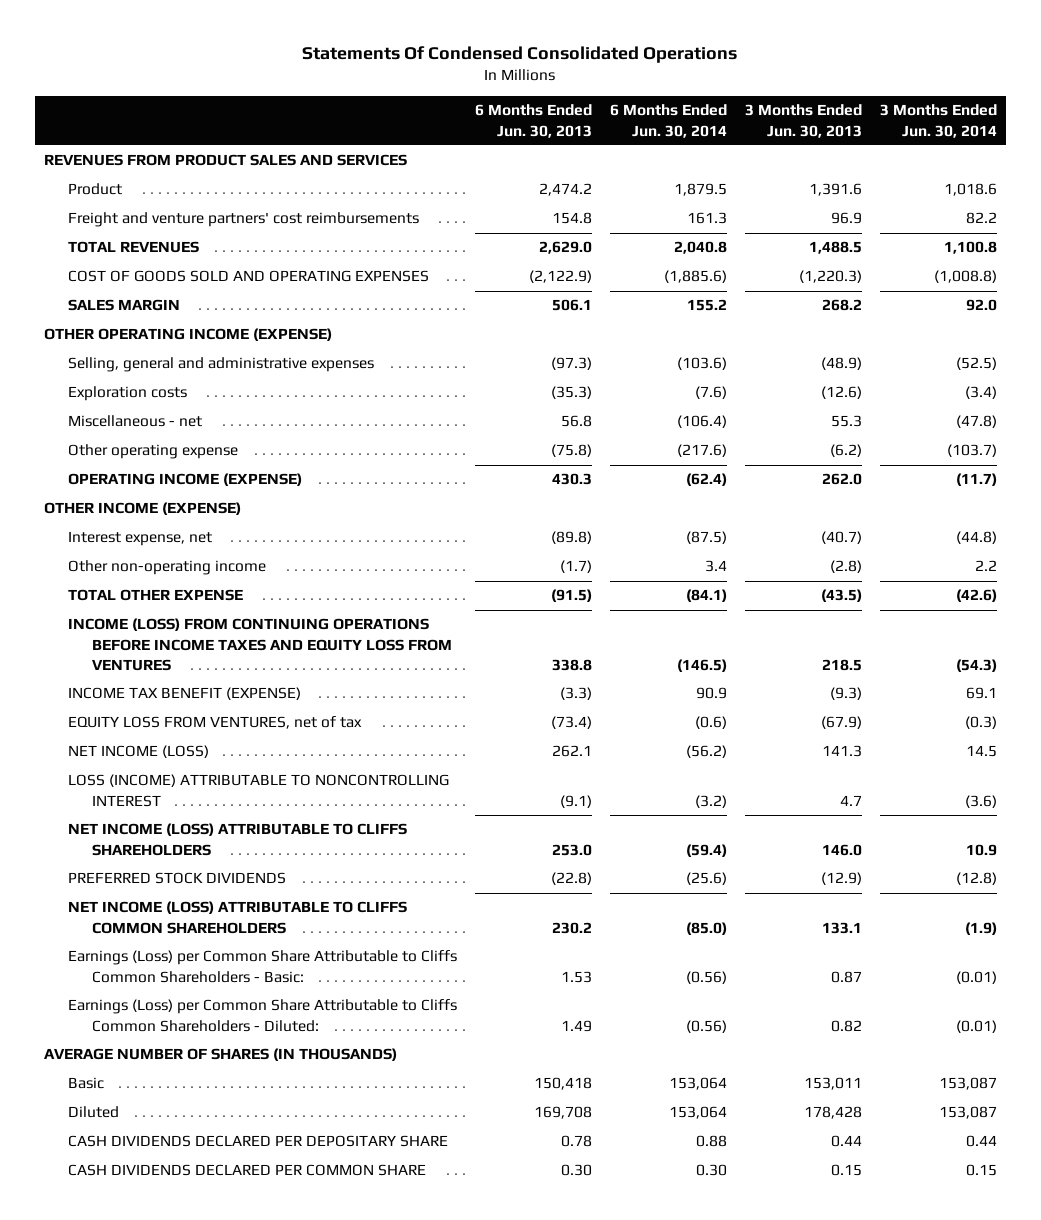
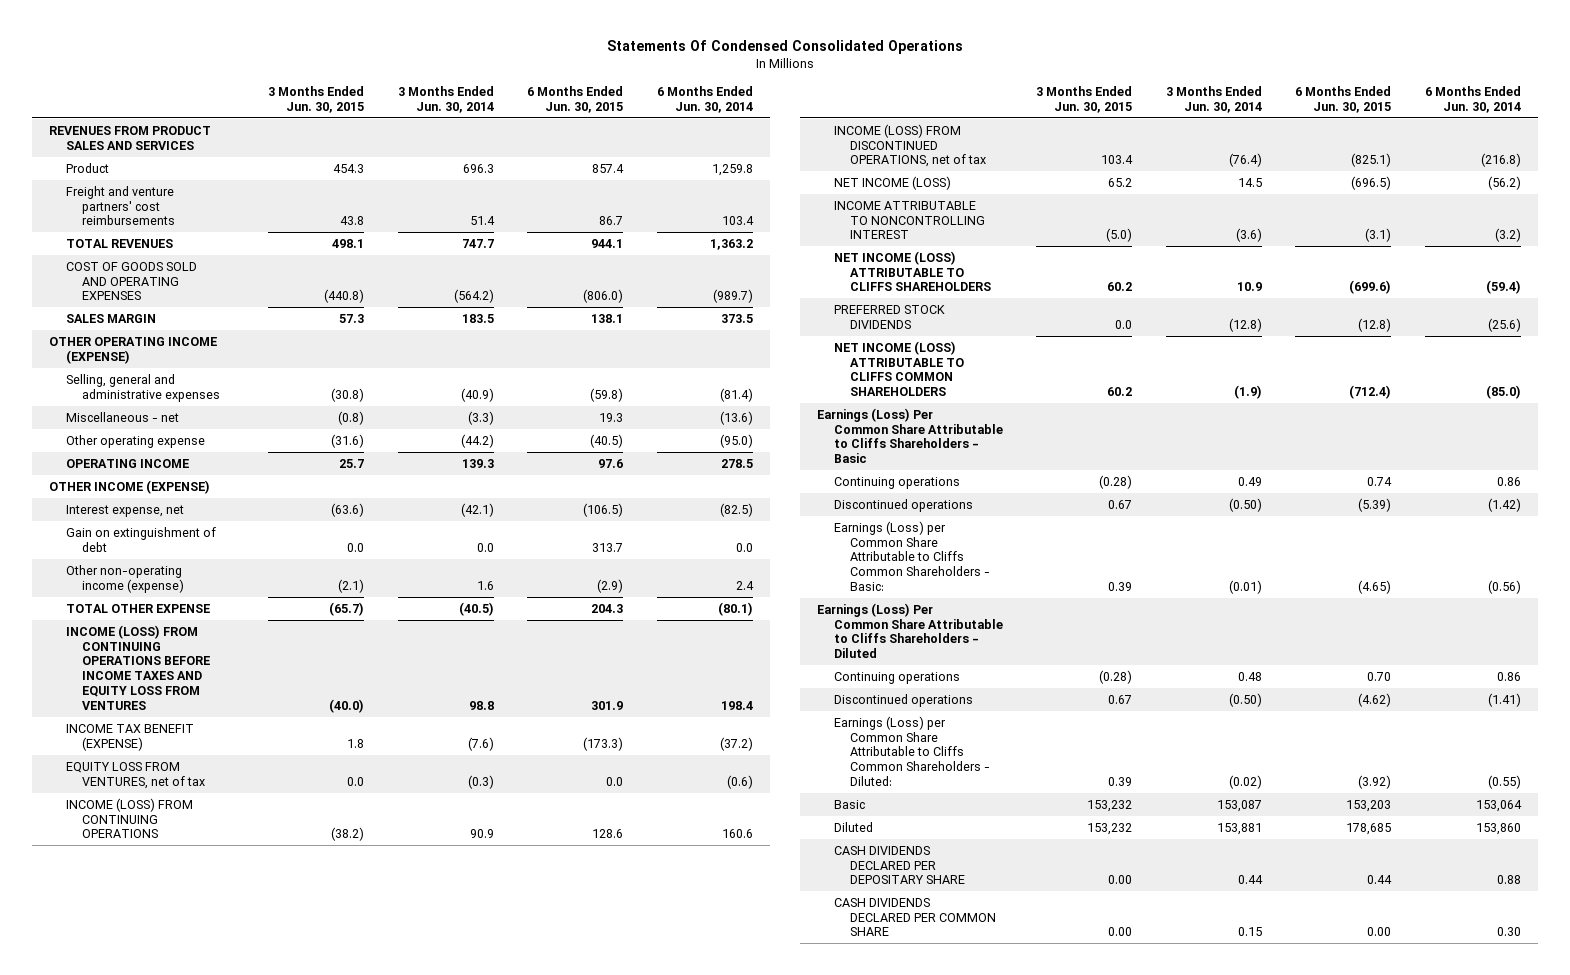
- | 6 Months Ended Jun. 30, 2013 | 6 Months Ended Jun. 30, 2014 | 3 Months Ended Jun. 30, 2013 | 3 Months Ended Jun. 30, 2014
+ | 3 Months Ended Jun. 30, 2015 | 3 Months Ended Jun. 30, 2014 | 6 Months Ended Jun. 30, 2015 | 6 Months Ended Jun. 30, 2014
- Product | 2,474.2 | 1,879.5 | 1,391.6 | 1,018.6
- Freight and venture partners' cost reimbursements | 154.8 | 161.3 | 96.9 | 82.2
- TOTAL REVENUES | 2,629.0 | 2,040.8 | 1,488.5 | 1,100.8
- COST OF GOODS SOLD AND OPERATING EXPENSES | (2,122.9) | (1,885.6) | (1,220.3) | (1,008.8)
- SALES MARGIN | 506.1 | 155.2 | 268.2 | 92.0
+ Product | 454.3 | 696.3 | 857.4 | 1,259.8
+ Freight and venture partners' cost reimbursements | 43.8 | 51.4 | 86.7 | 103.4
+ TOTAL REVENUES | 498.1 | 747.7 | 944.1 | 1,363.2
+ COST OF GOODS SOLD AND OPERATING EXPENSES | (440.8) | (564.2) | (806.0) | (989.7)
+ SALES MARGIN | 57.3 | 183.5 | 138.1 | 373.5
- Selling, general and administrative expenses | (97.3) | (103.6) | (48.9) | (52.5)
- Exploration costs | (35.3) | (7.6) | (12.6) | (3.4)
- Miscellaneous - net | 56.8 | (106.4) | 55.3 | (47.8)
- Other operating expense | (75.8) | (217.6) | (6.2) | (103.7)
- OPERATING INCOME (EXPENSE) | 430.3 | (62.4) | 262.0 | (11.7)
+ Selling, general and administrative expenses | (30.8) | (40.9) | (59.8) | (81.4)
+ Miscellaneous - net | (0.8) | (3.3) | 19.3 | (13.6)
+ Other operating expense | (31.6) | (44.2) | (40.5) | (95.0)
+ OPERATING INCOME | 25.7 | 139.3 | 97.6 | 278.5
- Interest expense, net | (89.8) | (87.5) | (40.7) | (44.8)
- Other non-operating income | (1.7) | 3.4 | (2.8) | 2.2
- TOTAL OTHER EXPENSE | (91.5) | (84.1) | (43.5) | (42.6)
- INCOME (LOSS) FROM CONTINUING OPERATIONS BEFORE INCOME TAXES AND EQUITY LOSS FROM VENTURES | 338.8 | (146.5) | 218.5 | (54.3)
- INCOME TAX BENEFIT (EXPENSE) | (3.3) | 90.9 | (9.3) | 69.1
+ Interest expense, net | (63.6) | (42.1) | (106.5) | (82.5)
+ Gain on extinguishment of debt | 0.0 | 0.0 | 313.7 | 0.0
+ Other non-operating income (expense) | (2.1) | 1.6 | (2.9) | 2.4
+ TOTAL OTHER EXPENSE | (65.7) | (40.5) | 204.3 | (80.1)
+ INCOME (LOSS) FROM CONTINUING OPERATIONS BEFORE INCOME TAXES AND EQUITY LOSS FROM VENTURES | (40.0) | 98.8 | 301.9 | 198.4
+ INCOME TAX BENEFIT (EXPENSE) | 1.8 | (7.6) | (173.3) | (37.2)
+ INCOME (LOSS) FROM CONTINUING OPERATIONS | (38.2) | 90.9 | 128.6 | 160.6
+ INCOME (LOSS) FROM DISCONTINUED OPERATIONS, net of tax | 103.4 | (76.4) | (825.1) | (216.8)
- LOSS (INCOME) ATTRIBUTABLE TO NONCONTROLLING INTEREST | (9.1) | (3.2) | 4.7 | (3.6)
+ INCOME ATTRIBUTABLE TO NONCONTROLLING INTEREST | (5.0) | (3.6) | (3.1) | (3.2)
+ Earnings (Loss) Per Common Share Attributable to Cliffs Shareholders - Basic
+ Continuing operations | (0.28) | 0.49 | 0.74 | 0.86
+ Discontinued operations | 0.67 | (0.50) | (5.39) | (1.42)
- Earnings (Loss) per Common Share Attributable to Cliffs Common Shareholders - Diluted: | 1.49 | (0.56) | 0.82 | (0.01)
- AVERAGE NUMBER OF SHARES (IN THOUSANDS)
+ Earnings (Loss) Per Common Share Attributable to Cliffs Shareholders - Diluted
+ Continuing operations | (0.28) | 0.48 | 0.70 | 0.86
+ Discontinued operations | 0.67 | (0.50) | (4.62) | (1.41)
+ Earnings (Loss) per Common Share Attributable to Cliffs Common Shareholders - Diluted: | 0.39 | (0.02) | (3.92) | (0.55)
- Diluted | 169,708 | 153,064 | 178,428 | 153,087
+ Diluted | 153,232 | 153,881 | 178,685 | 153,860

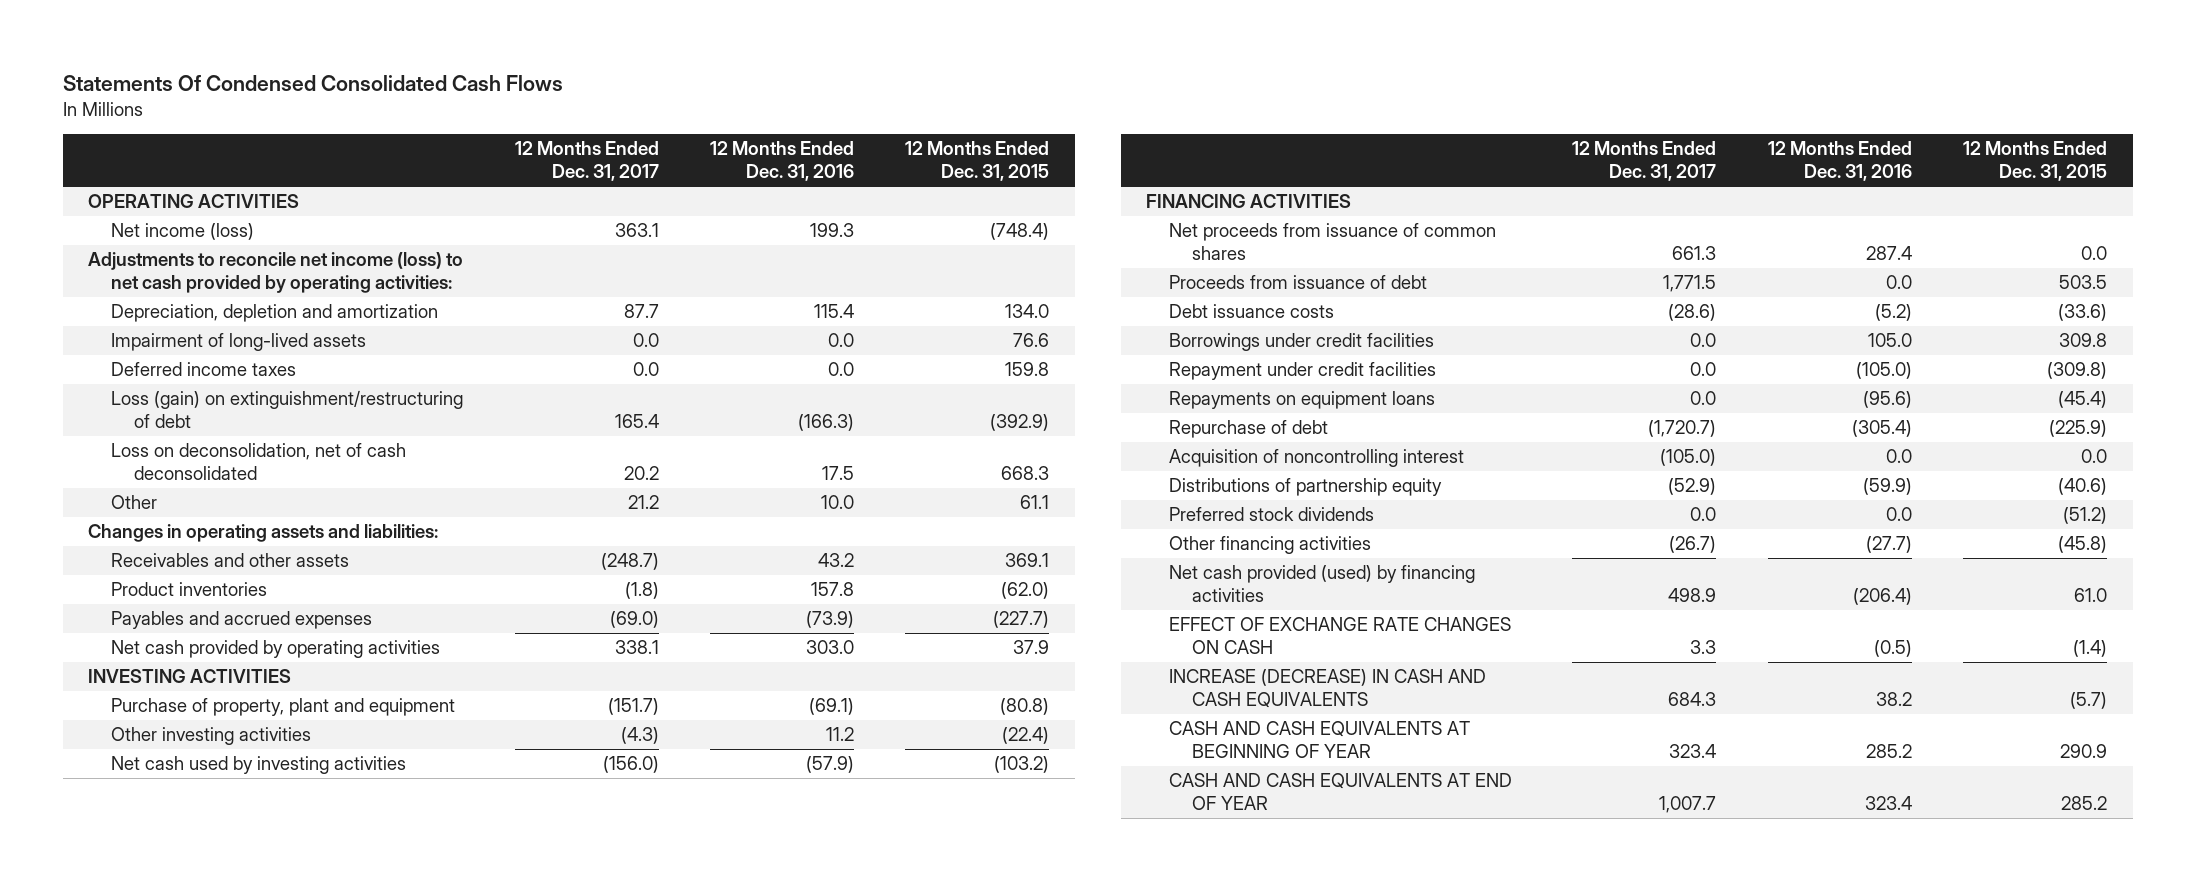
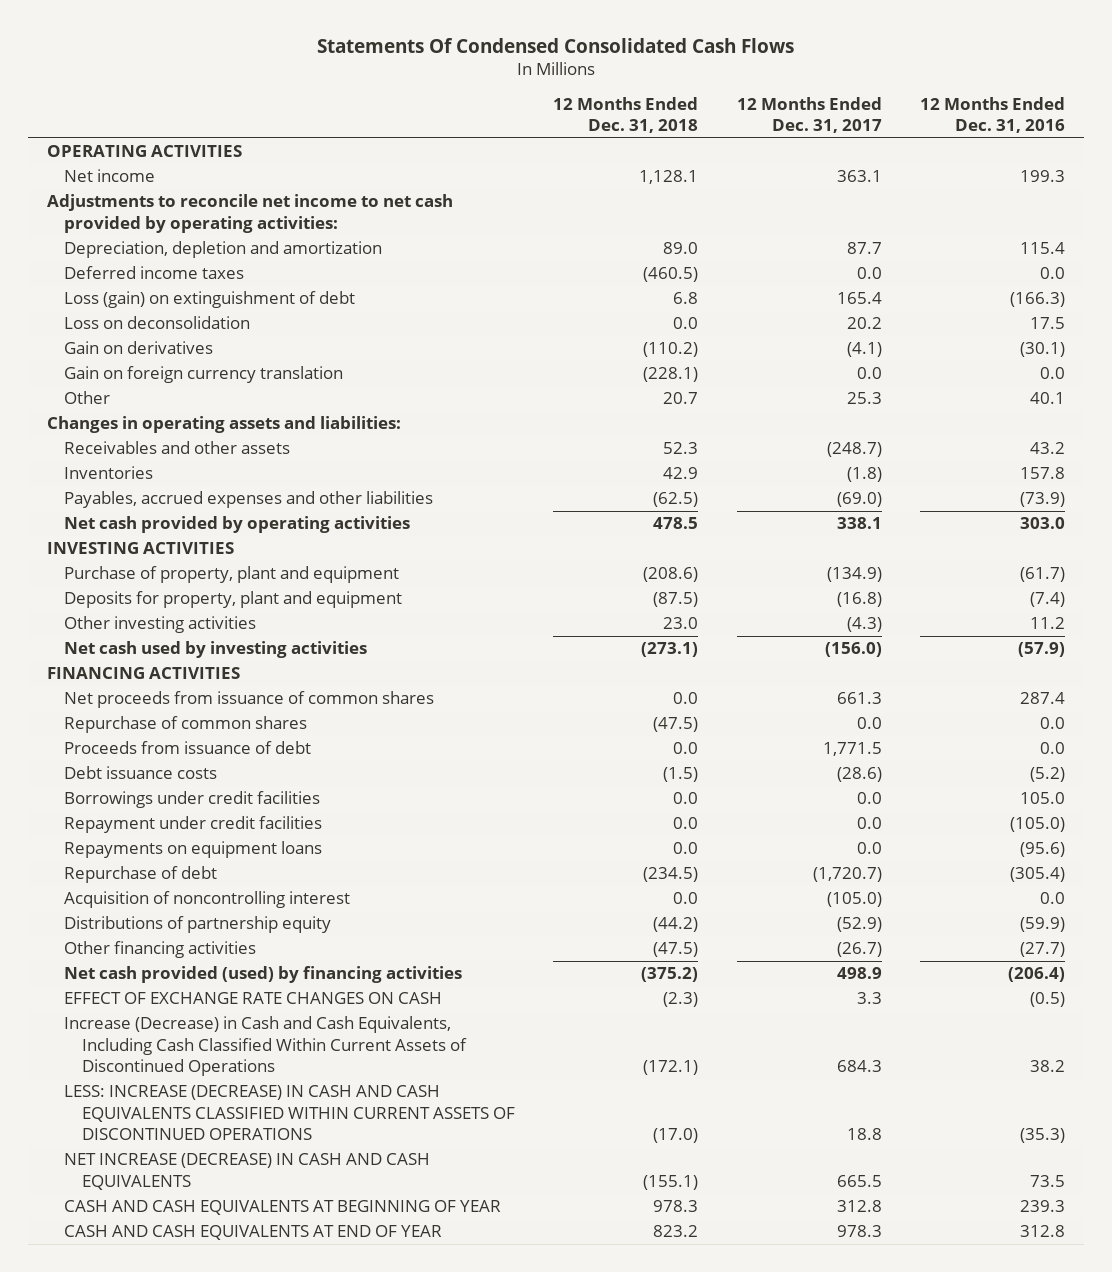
- | 12 Months Ended Dec. 31, 2017 | 12 Months Ended Dec. 31, 2016 | 12 Months Ended Dec. 31, 2015
+ | 12 Months Ended Dec. 31, 2018 | 12 Months Ended Dec. 31, 2017 | 12 Months Ended Dec. 31, 2016
- Net income (loss) | 363.1 | 199.3 | (748.4)
- Adjustments to reconcile net income (loss) to net cash provided by operating activities:
+ Net income | 1,128.1 | 363.1 | 199.3
+ Adjustments to reconcile net income to net cash provided by operating activities:
- Impairment of long-lived assets | 0.0 | 0.0 | 76.6
- Loss (gain) on extinguishment/restructuring of debt | 165.4 | (166.3) | (392.9)
- Loss on deconsolidation, net of cash deconsolidated | 20.2 | 17.5 | 668.3
- Other | 21.2 | 10.0 | 61.1
+ Loss (gain) on extinguishment of debt | 6.8 | 165.4 | (166.3)
+ Loss on deconsolidation | 0.0 | 20.2 | 17.5
+ Gain on derivatives | (110.2) | (4.1) | (30.1)
+ Gain on foreign currency translation | (228.1) | 0.0 | 0.0
+ Other | 20.7 | 25.3 | 40.1
- Product inventories | (1.8) | 157.8 | (62.0)
- Payables and accrued expenses | (69.0) | (73.9) | (227.7)
+ Inventories | 42.9 | (1.8) | 157.8
+ Payables, accrued expenses and other liabilities | (62.5) | (69.0) | (73.9)
- Purchase of property, plant and equipment | (151.7) | (69.1) | (80.8)
+ Purchase of property, plant and equipment | (208.6) | (134.9) | (61.7)
+ Deposits for property, plant and equipment | (87.5) | (16.8) | (7.4)
+ Repurchase of common shares | (47.5) | 0.0 | 0.0
- Preferred stock dividends | 0.0 | 0.0 | (51.2)
- INCREASE (DECREASE) IN CASH AND CASH EQUIVALENTS | 684.3 | 38.2 | (5.7)
- CASH AND CASH EQUIVALENTS AT BEGINNING OF YEAR | 323.4 | 285.2 | 290.9
- CASH AND CASH EQUIVALENTS AT END OF YEAR | 1,007.7 | 323.4 | 285.2
+ Increase (Decrease) in Cash and Cash Equivalents, Including Cash Classified Within Current Assets of Discontinued Operations | (172.1) | 684.3 | 38.2
+ LESS: INCREASE (DECREASE) IN CASH AND CASH EQUIVALENTS CLASSIFIED WITHIN CURRENT ASSETS OF DISCONTINUED OPERATIONS | (17.0) | 18.8 | (35.3)
+ NET INCREASE (DECREASE) IN CASH AND CASH EQUIVALENTS | (155.1) | 665.5 | 73.5
+ CASH AND CASH EQUIVALENTS AT BEGINNING OF YEAR | 978.3 | 312.8 | 239.3
+ CASH AND CASH EQUIVALENTS AT END OF YEAR | 823.2 | 978.3 | 312.8

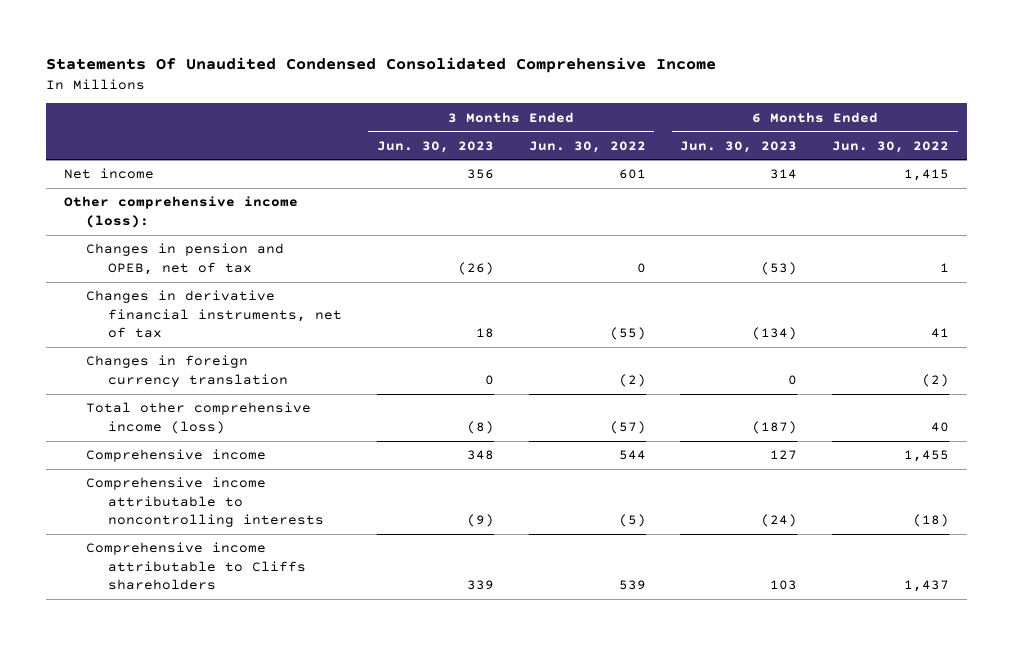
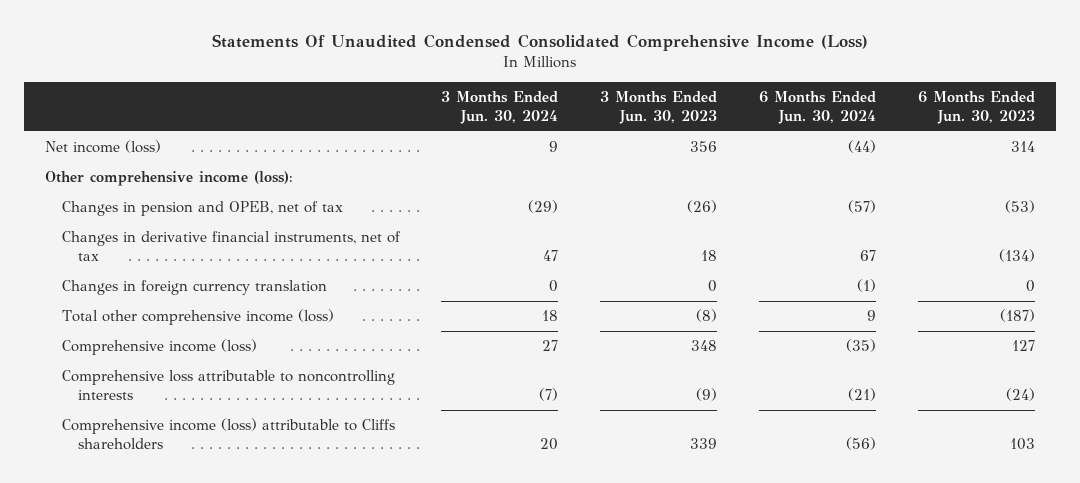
- Statements Of Unaudited Condensed Consolidated Comprehensive Income
+ Statements Of Unaudited Condensed Consolidated Comprehensive Income (Loss)
- | 3 Months Ended Jun. 30, 2023 | 3 Months Ended Jun. 30, 2022 | 6 Months Ended Jun. 30, 2023 | 6 Months Ended Jun. 30, 2022
+ | 3 Months Ended Jun. 30, 2024 | 3 Months Ended Jun. 30, 2023 | 6 Months Ended Jun. 30, 2024 | 6 Months Ended Jun. 30, 2023
- Net income | 356 | 601 | 314 | 1,415
+ Net income (loss) | 9 | 356 | (44) | 314
- Comprehensive income | 348 | 544 | 127 | 1,455
- Comprehensive income attributable to noncontrolling interests | (9) | (5) | (24) | (18)
- Comprehensive income attributable to Cliffs shareholders | 339 | 539 | 103 | 1,437
+ Comprehensive income (loss) | 27 | 348 | (35) | 127
+ Comprehensive loss attributable to noncontrolling interests | (7) | (9) | (21) | (24)
+ Comprehensive income (loss) attributable to Cliffs shareholders | 20 | 339 | (56) | 103

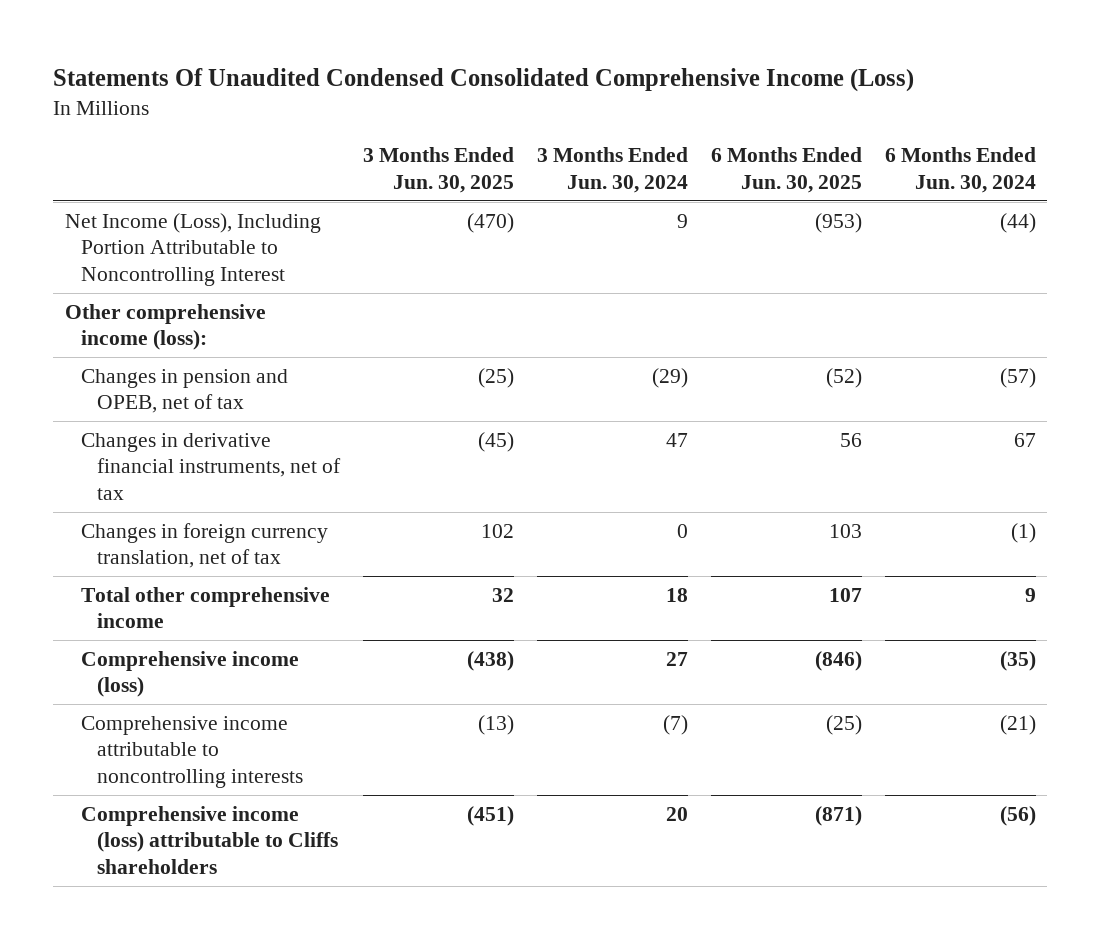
- | 3 Months Ended Jun. 30, 2024 | 3 Months Ended Jun. 30, 2023 | 6 Months Ended Jun. 30, 2024 | 6 Months Ended Jun. 30, 2023
+ | 3 Months Ended Jun. 30, 2025 | 3 Months Ended Jun. 30, 2024 | 6 Months Ended Jun. 30, 2025 | 6 Months Ended Jun. 30, 2024
- Net income (loss) | 9 | 356 | (44) | 314
+ Net Income (Loss), Including Portion Attributable to Noncontrolling Interest | (470) | 9 | (953) | (44)
- Changes in foreign currency translation | 0 | 0 | (1) | 0
- Total other comprehensive income (loss) | 18 | (8) | 9 | (187)
+ Changes in foreign currency translation, net of tax | 102 | 0 | 103 | (1)
+ Total other comprehensive income | 32 | 18 | 107 | 9
- Comprehensive loss attributable to noncontrolling interests | (7) | (9) | (21) | (24)
+ Comprehensive income attributable to noncontrolling interests | (13) | (7) | (25) | (21)

